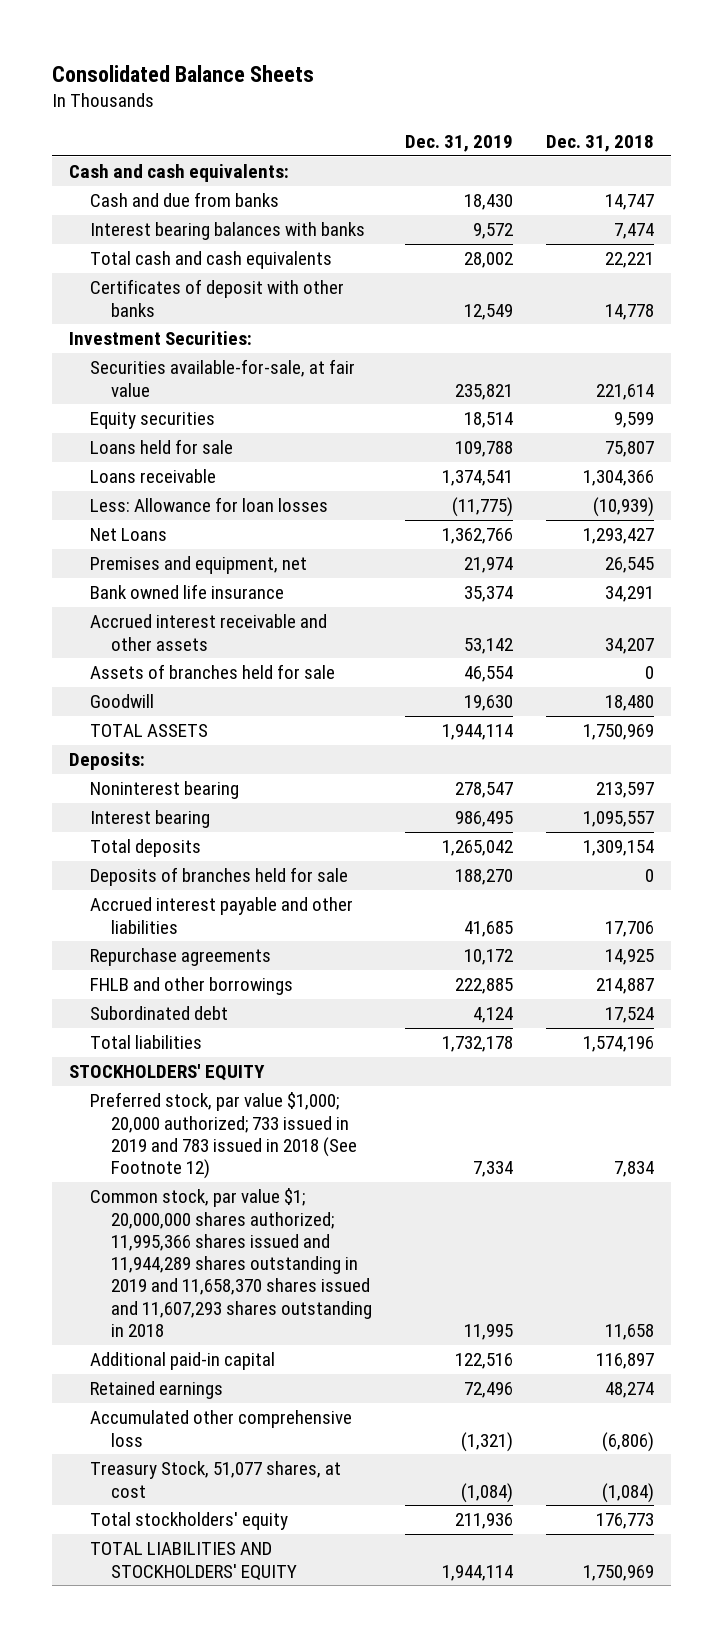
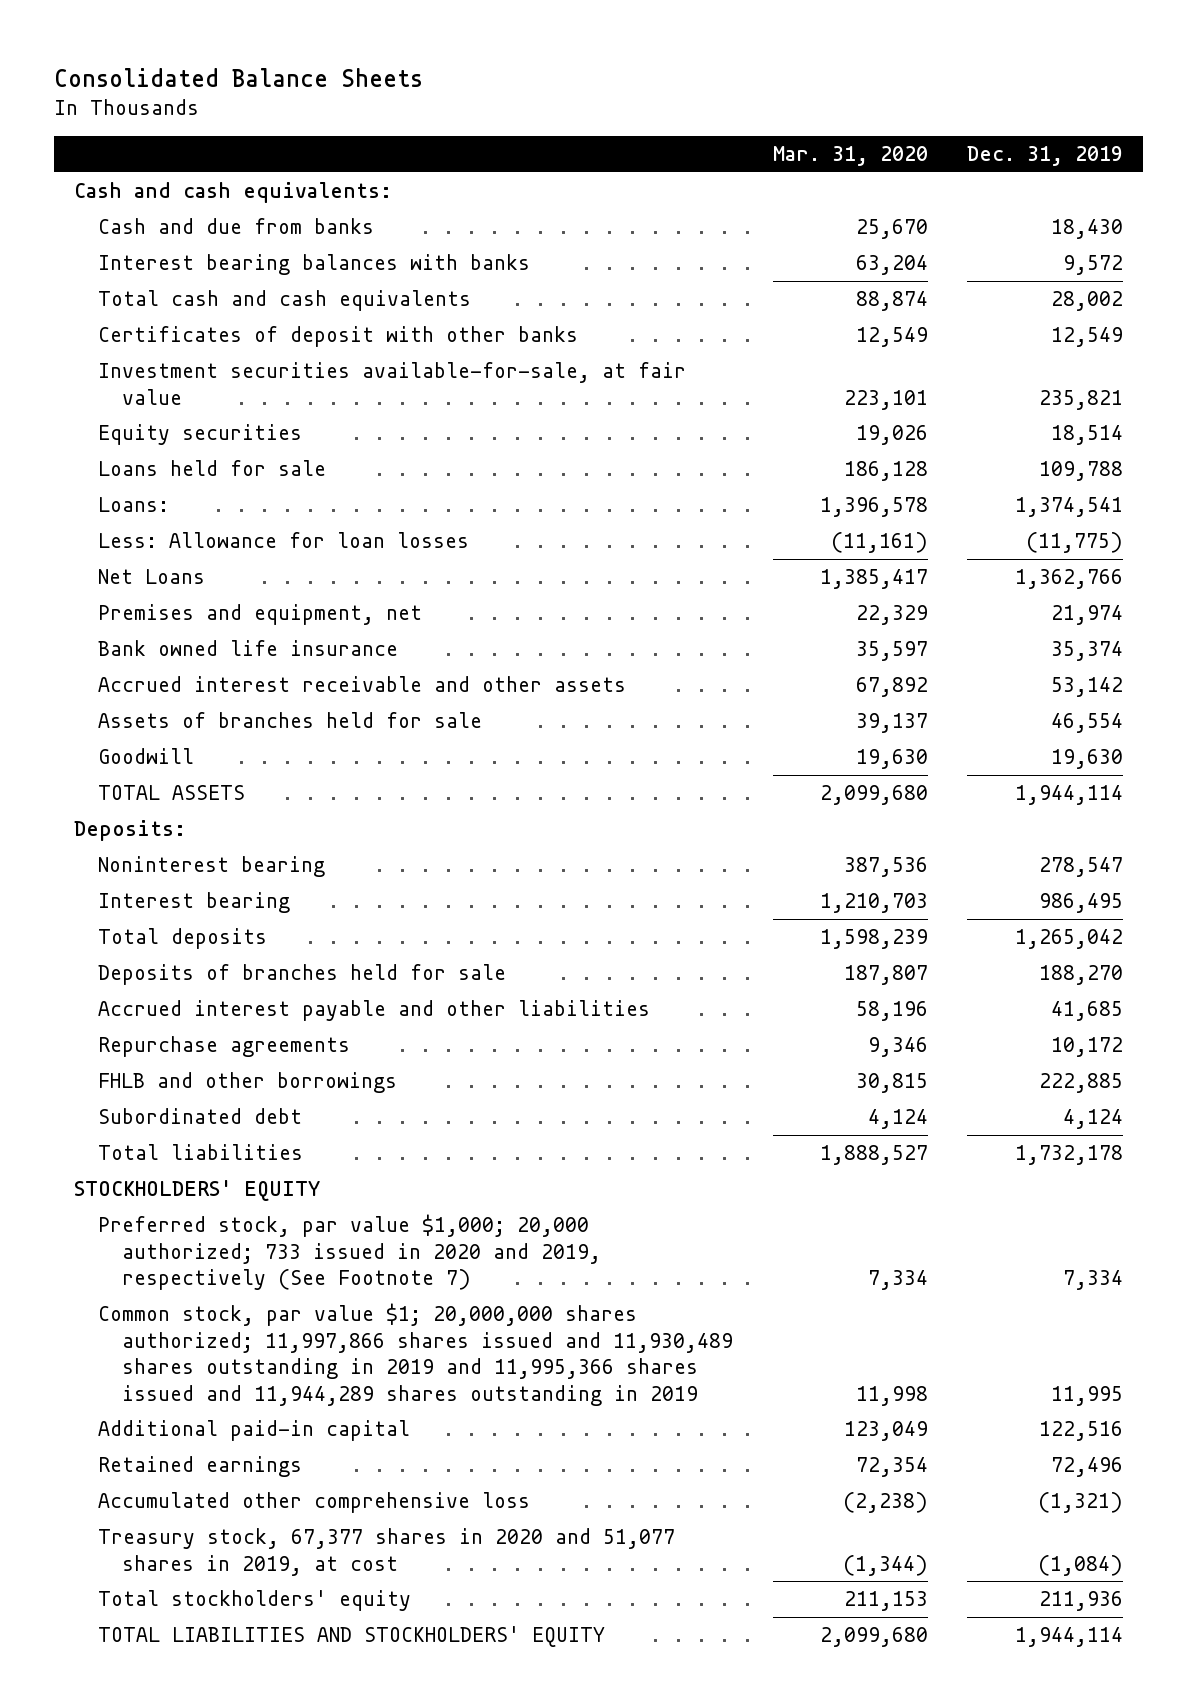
- | Dec. 31, 2019 | Dec. 31, 2018
+ | Mar. 31, 2020 | Dec. 31, 2019
- Investment Securities:
- Securities available-for-sale, at fair value | 235,821 | 221,614
+ Investment securities available-for-sale, at fair value | 223,101 | 235,821
- Loans receivable | 1,374,541 | 1,304,366
+ Loans: | 1,396,578 | 1,374,541
- Preferred stock, par value $1,000; 20,000 authorized; 733 issued in 2019 and 783 issued in 2018 (See Footnote 12) | 7,334 | 7,834
- Common stock, par value $1; 20,000,000 shares authorized; 11,995,366 shares issued and 11,944,289 shares outstanding in 2019 and 11,658,370 shares issued and 11,607,293 shares outstanding in 2018 | 11,995 | 11,658
+ Preferred stock, par value $1,000; 20,000 authorized; 733 issued in 2020 and 2019, respectively (See Footnote 7) | 7,334 | 7,334
+ Common stock, par value $1; 20,000,000 shares authorized; 11,997,866 shares issued and 11,930,489 shares outstanding in 2019 and 11,995,366 shares issued and 11,944,289 shares outstanding in 2019 | 11,998 | 11,995
- Treasury Stock, 51,077 shares, at cost | (1,084) | (1,084)
+ Treasury stock, 67,377 shares in 2020 and 51,077 shares in 2019, at cost | (1,344) | (1,084)

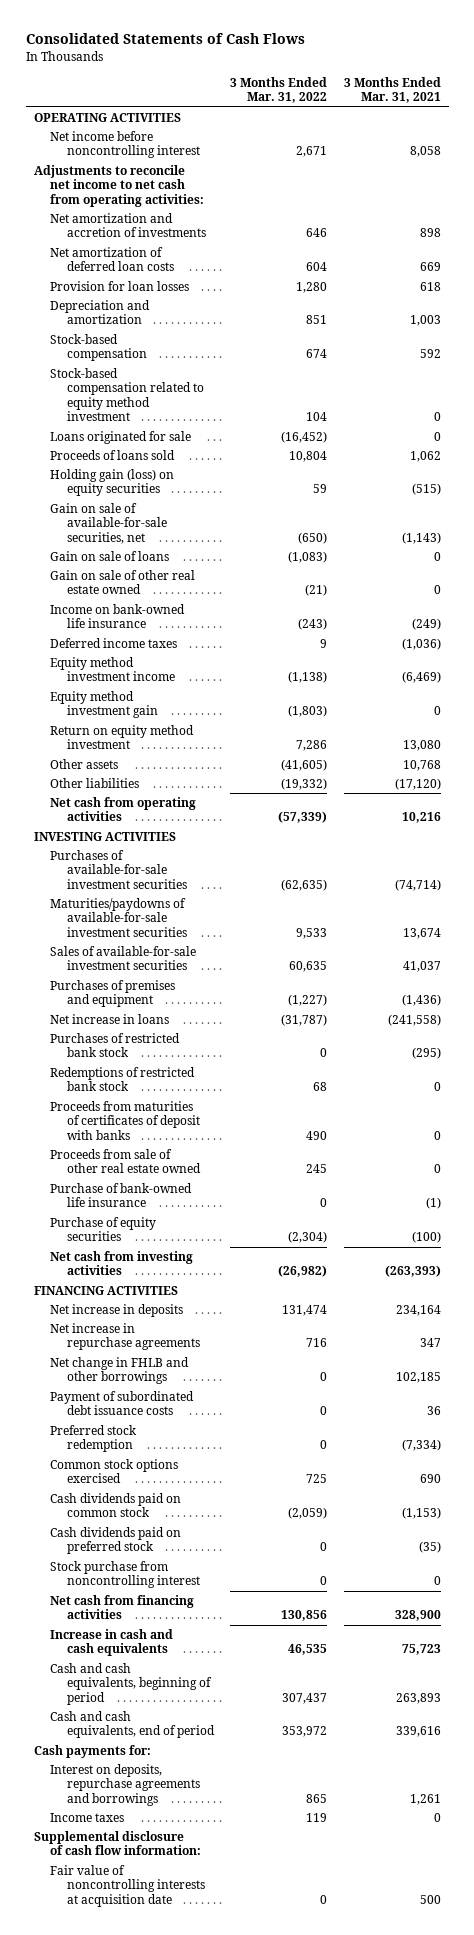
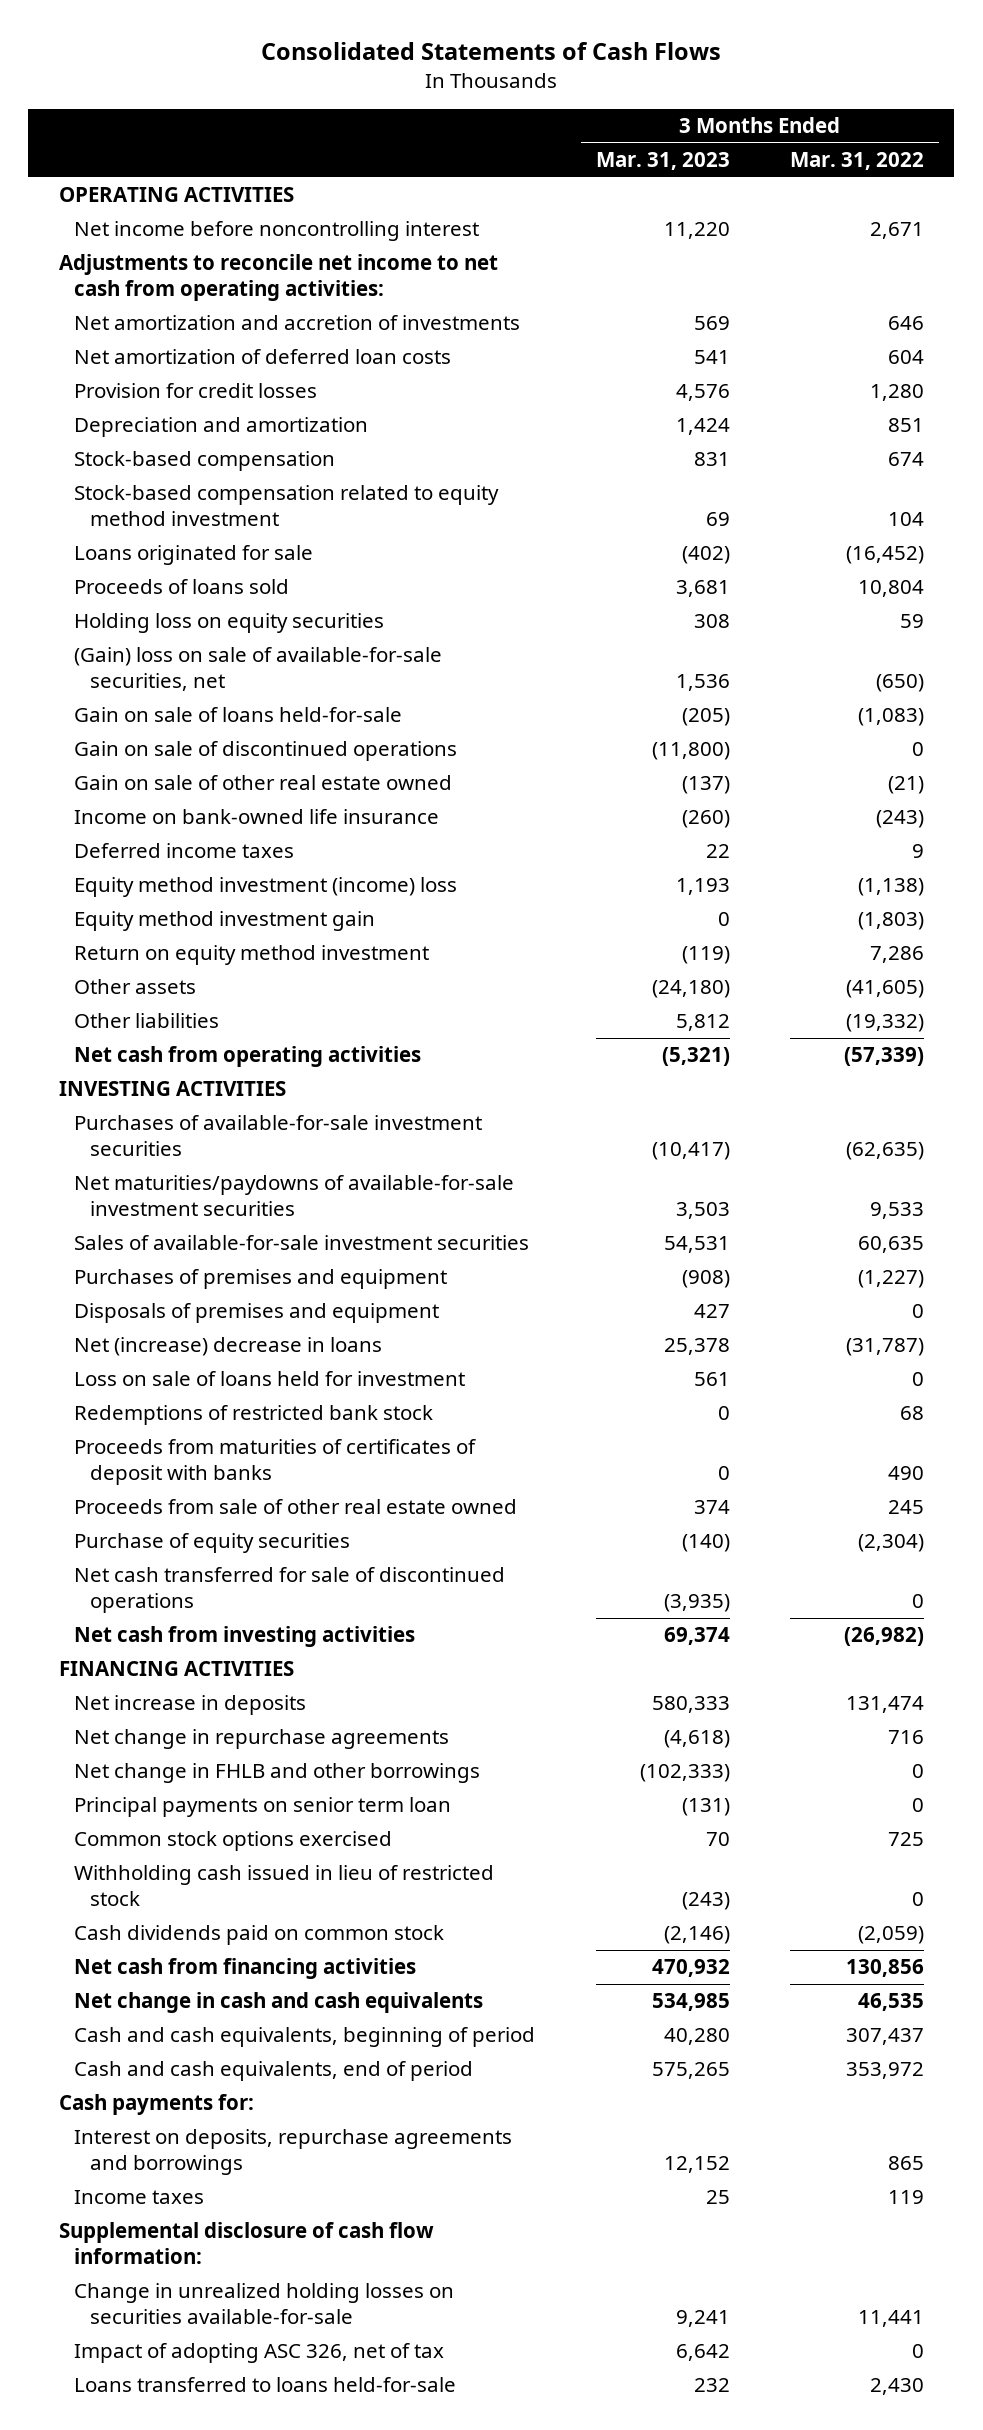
- | 3 Months Ended Mar. 31, 2022 | 3 Months Ended Mar. 31, 2021
+ | 3 Months Ended Mar. 31, 2023 | 3 Months Ended Mar. 31, 2022
- Provision for loan losses | 1,280 | 618
+ Provision for credit losses | 4,576 | 1,280
- Holding gain (loss) on equity securities | 59 | (515)
- Gain on sale of available-for-sale securities, net | (650) | (1,143)
- Gain on sale of loans | (1,083) | 0
+ Holding loss on equity securities | 308 | 59
+ (Gain) loss on sale of available-for-sale securities, net | 1,536 | (650)
+ Gain on sale of loans held-for-sale | (205) | (1,083)
+ Gain on sale of discontinued operations | (11,800) | 0
- Equity method investment income | (1,138) | (6,469)
+ Equity method investment (income) loss | 1,193 | (1,138)
- Maturities/paydowns of available-for-sale investment securities | 9,533 | 13,674
+ Net maturities/paydowns of available-for-sale investment securities | 3,503 | 9,533
- Net increase in loans | (31,787) | (241,558)
- Purchases of restricted bank stock | 0 | (295)
+ Disposals of premises and equipment | 427 | 0
+ Net (increase) decrease in loans | 25,378 | (31,787)
+ Loss on sale of loans held for investment | 561 | 0
- Purchase of bank-owned life insurance | 0 | (1)
+ Net cash transferred for sale of discontinued operations | (3,935) | 0
- Net increase in repurchase agreements | 716 | 347
+ Net change in repurchase agreements | (4,618) | 716
- Payment of subordinated debt issuance costs | 0 | 36
- Preferred stock redemption | 0 | (7,334)
+ Principal payments on senior term loan | (131) | 0
+ Withholding cash issued in lieu of restricted stock | (243) | 0
- Cash dividends paid on preferred stock | 0 | (35)
- Stock purchase from noncontrolling interest | 0 | 0
- Increase in cash and cash equivalents | 46,535 | 75,723
+ Net change in cash and cash equivalents | 534,985 | 46,535
- Fair value of noncontrolling interests at acquisition date | 0 | 500
+ Change in unrealized holding losses on securities available-for-sale | 9,241 | 11,441
+ Impact of adopting ASC 326, net of tax | 6,642 | 0
+ Loans transferred to loans held-for-sale | 232 | 2,430

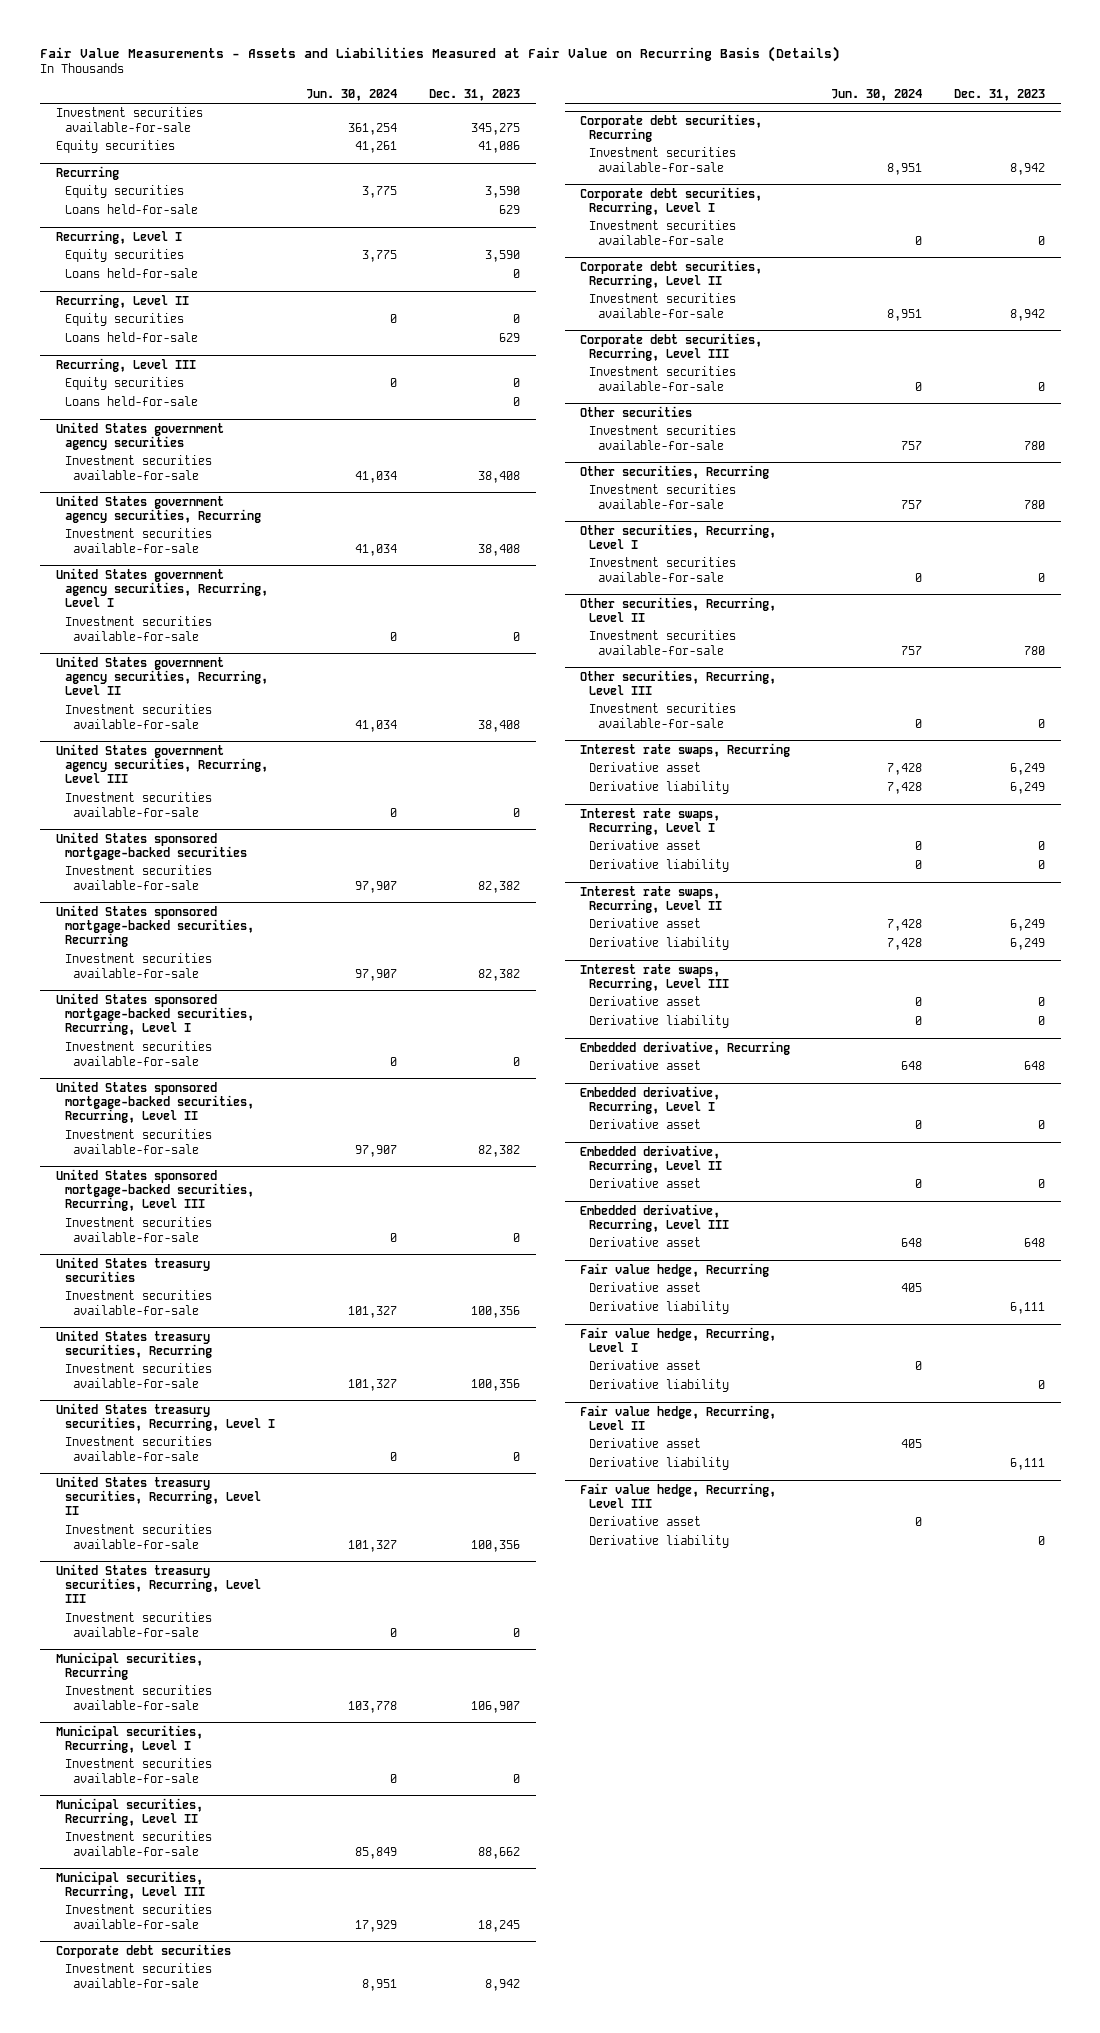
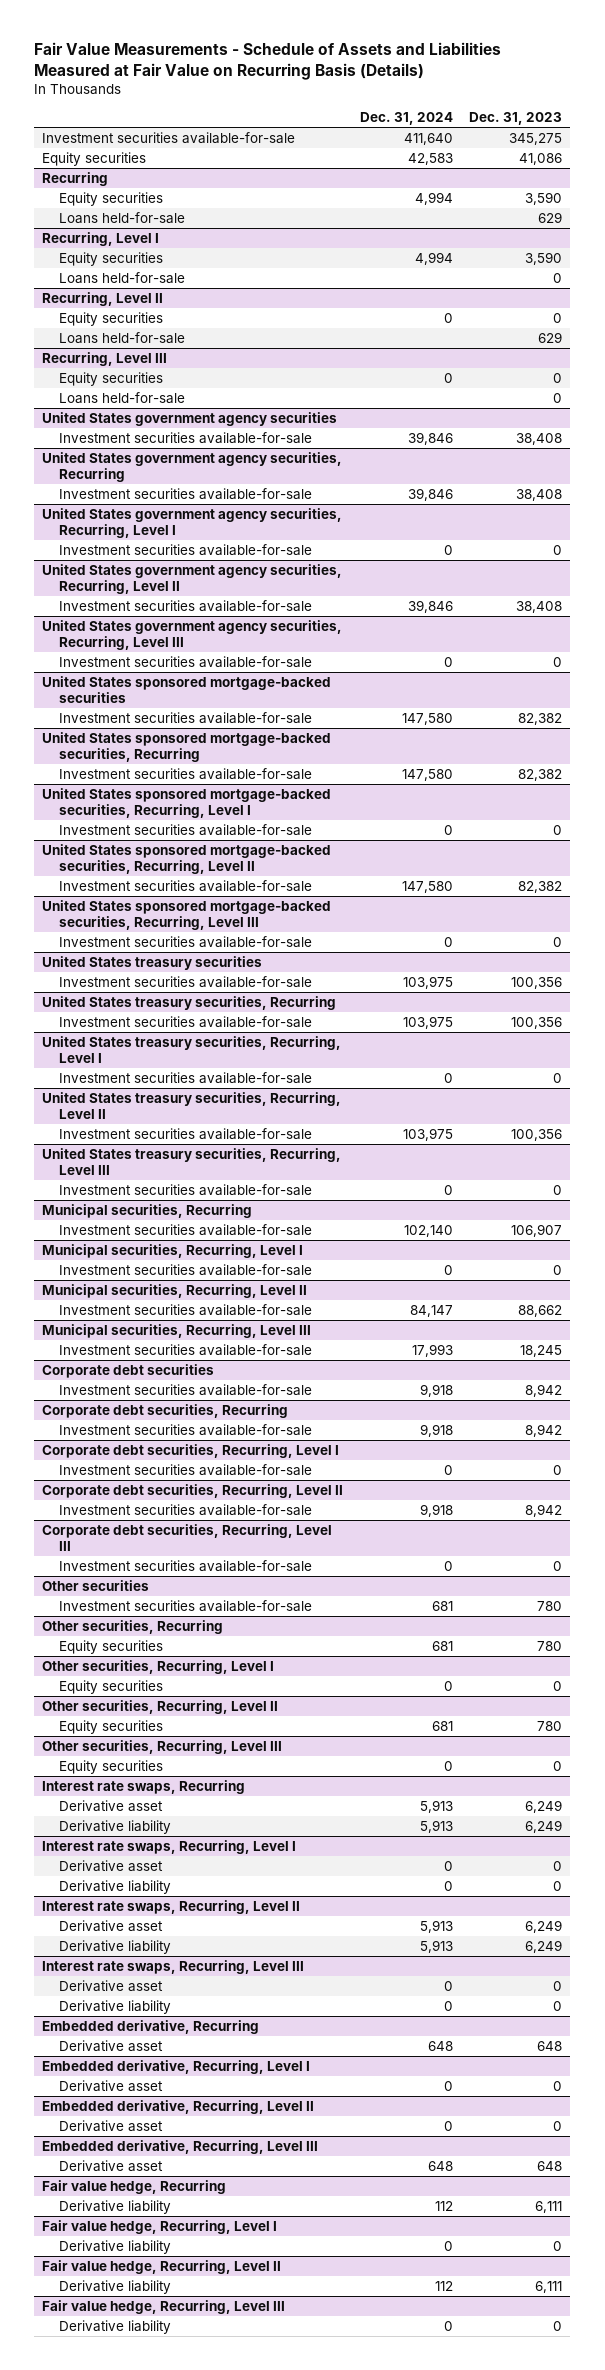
- Fair Value Measurements - Assets and Liabilities Measured at Fair Value on Recurring Basis (Details)
+ Fair Value Measurements - Schedule of Assets and Liabilities Measured at Fair Value on Recurring Basis (Details)
- | Jun. 30, 2024 | Dec. 31, 2023
+ | Dec. 31, 2024 | Dec. 31, 2023
@ Other securities, Recurring
- Investment securities available-for-sale | 757 | 780
+ Equity securities | 681 | 780
@ Other securities, Recurring, Level I
- Investment securities available-for-sale | 0 | 0
+ Equity securities | 0 | 0
@ Other securities, Recurring, Level II
- Investment securities available-for-sale | 757 | 780
+ Equity securities | 681 | 780
@ Other securities, Recurring, Level III
- Investment securities available-for-sale | 0 | 0
+ Equity securities | 0 | 0
@ Fair value hedge, Recurring
- Derivative asset | 405 |
@ Fair value hedge, Recurring, Level I
- Derivative asset | 0 |
@ Fair value hedge, Recurring, Level II
- Derivative asset | 405 |
@ Fair value hedge, Recurring, Level III
- Derivative asset | 0 |

